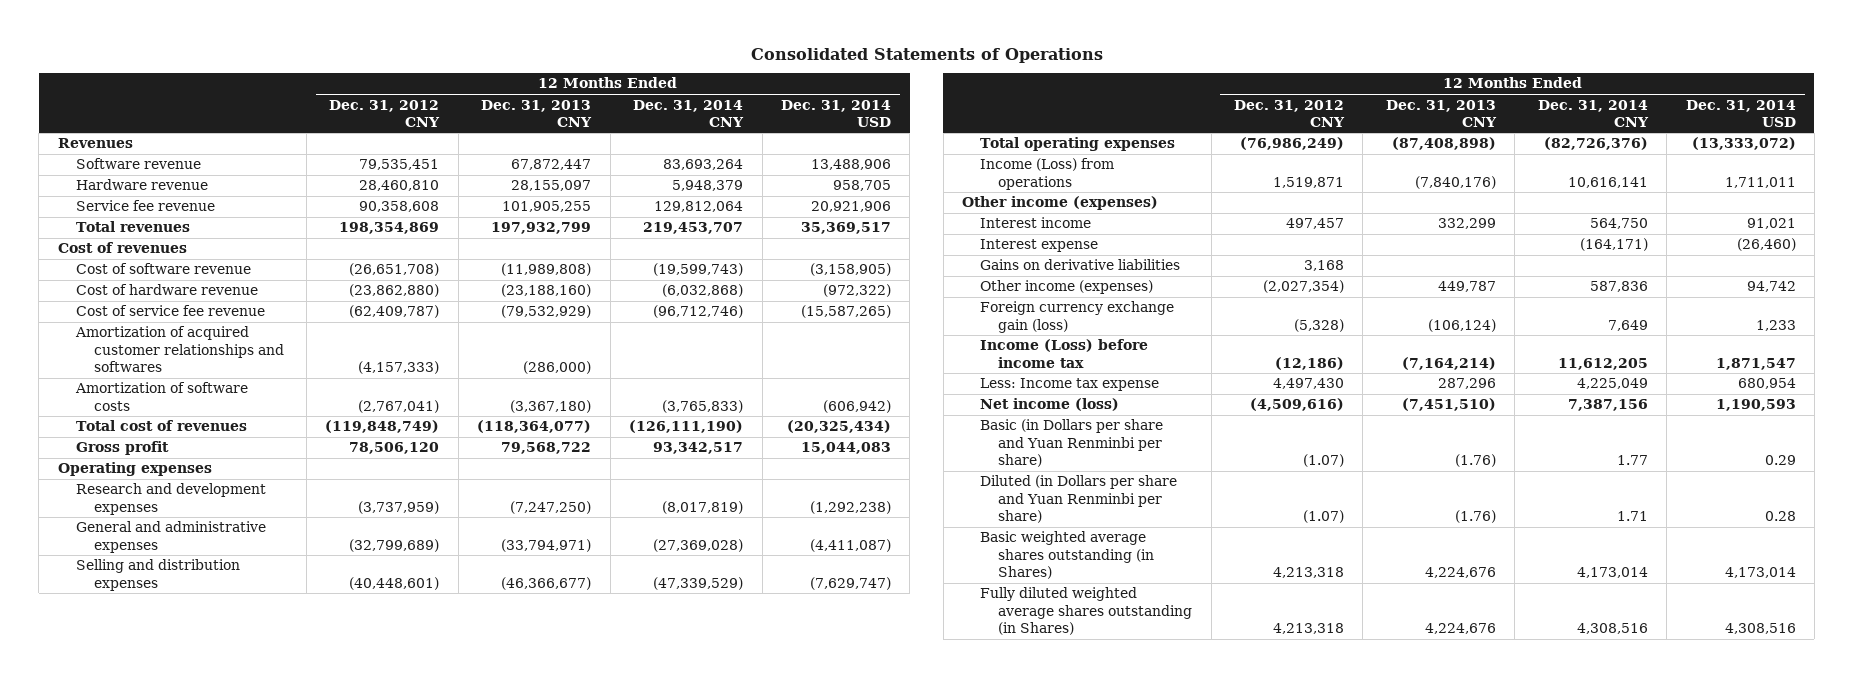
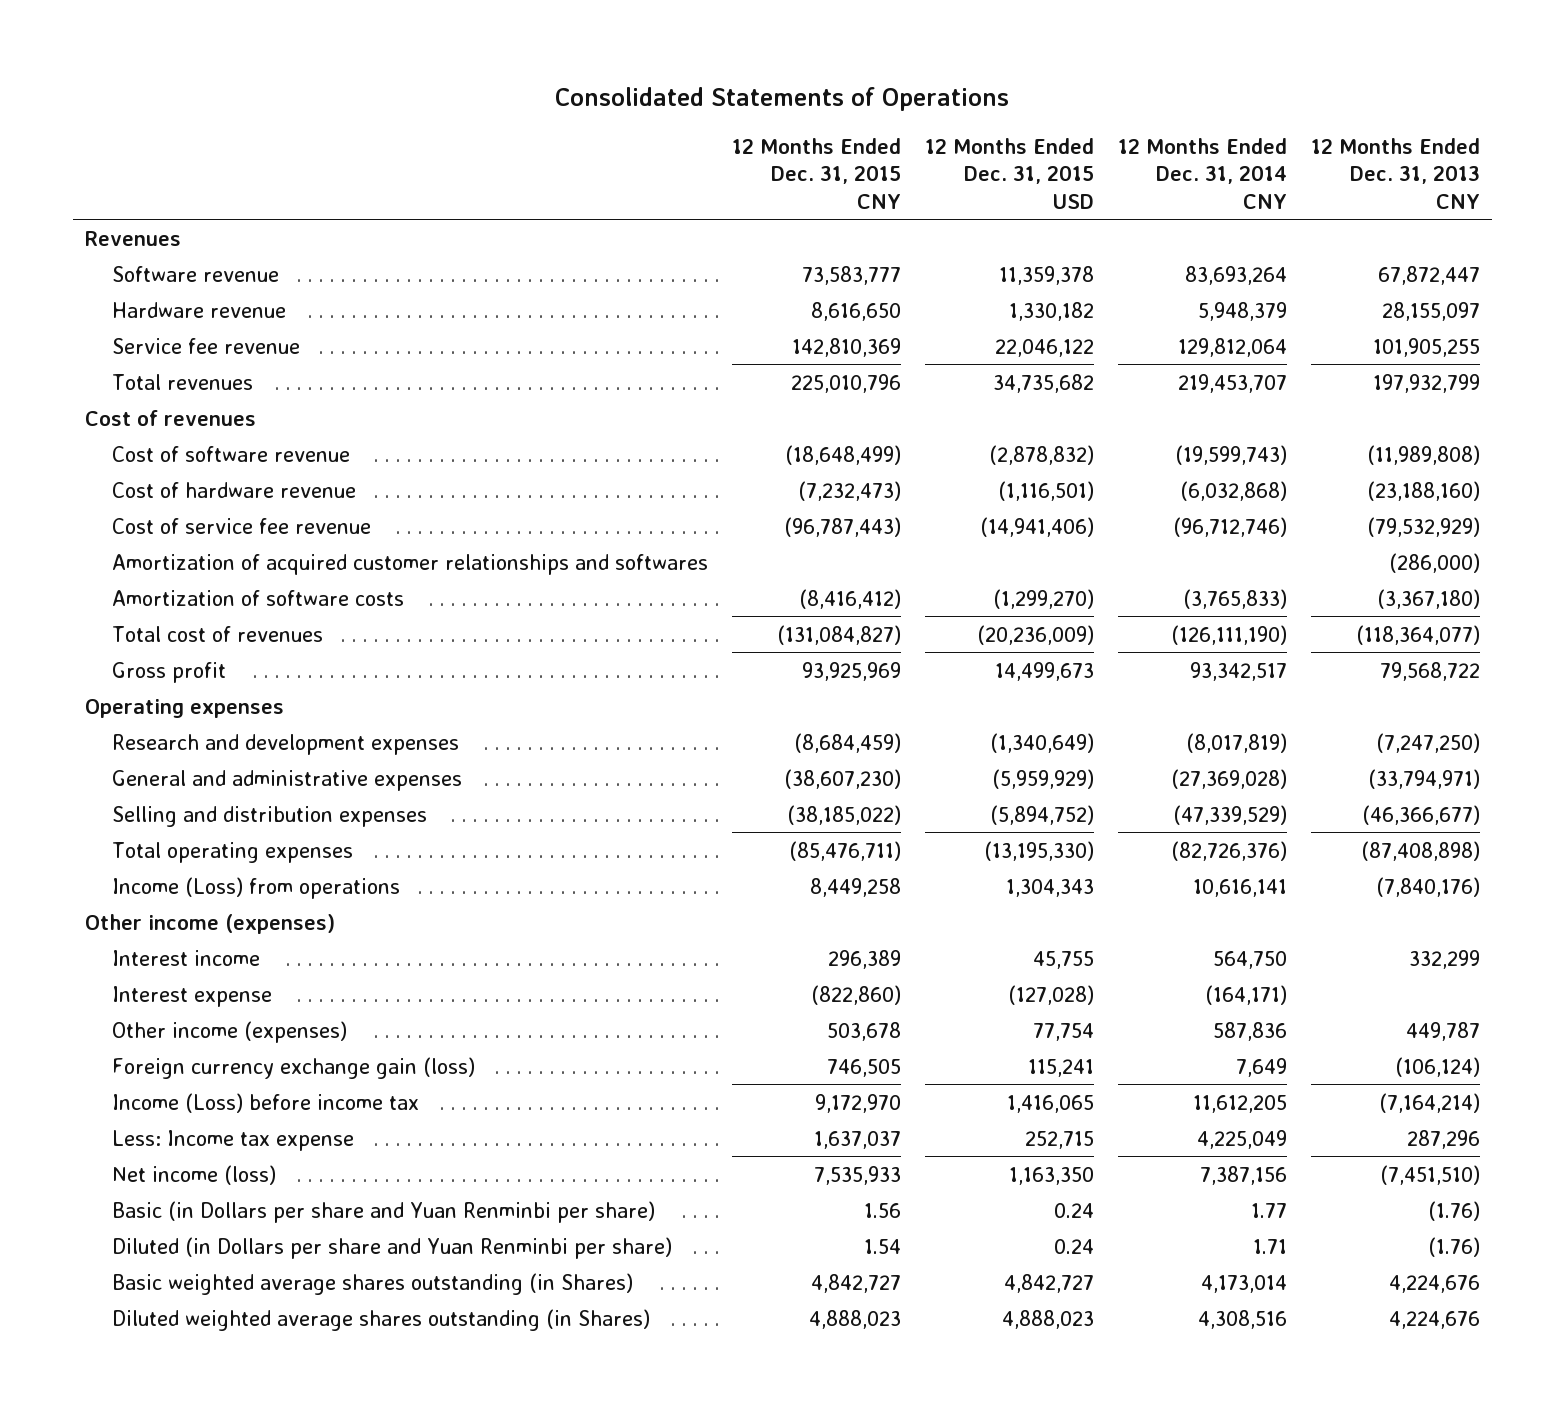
- | 12 Months Ended Dec. 31, 2012 CNY | 12 Months Ended Dec. 31, 2013 CNY | 12 Months Ended Dec. 31, 2014 CNY | 12 Months Ended Dec. 31, 2014 USD
+ | 12 Months Ended Dec. 31, 2015 CNY | 12 Months Ended Dec. 31, 2015 USD | 12 Months Ended Dec. 31, 2014 CNY | 12 Months Ended Dec. 31, 2013 CNY
- Gains on derivative liabilities | 3,168 | | |
- Fully diluted weighted average shares outstanding (in Shares) | 4,213,318 | 4,224,676 | 4,308,516 | 4,308,516
+ Diluted weighted average shares outstanding (in Shares) | 4,888,023 | 4,888,023 | 4,308,516 | 4,224,676

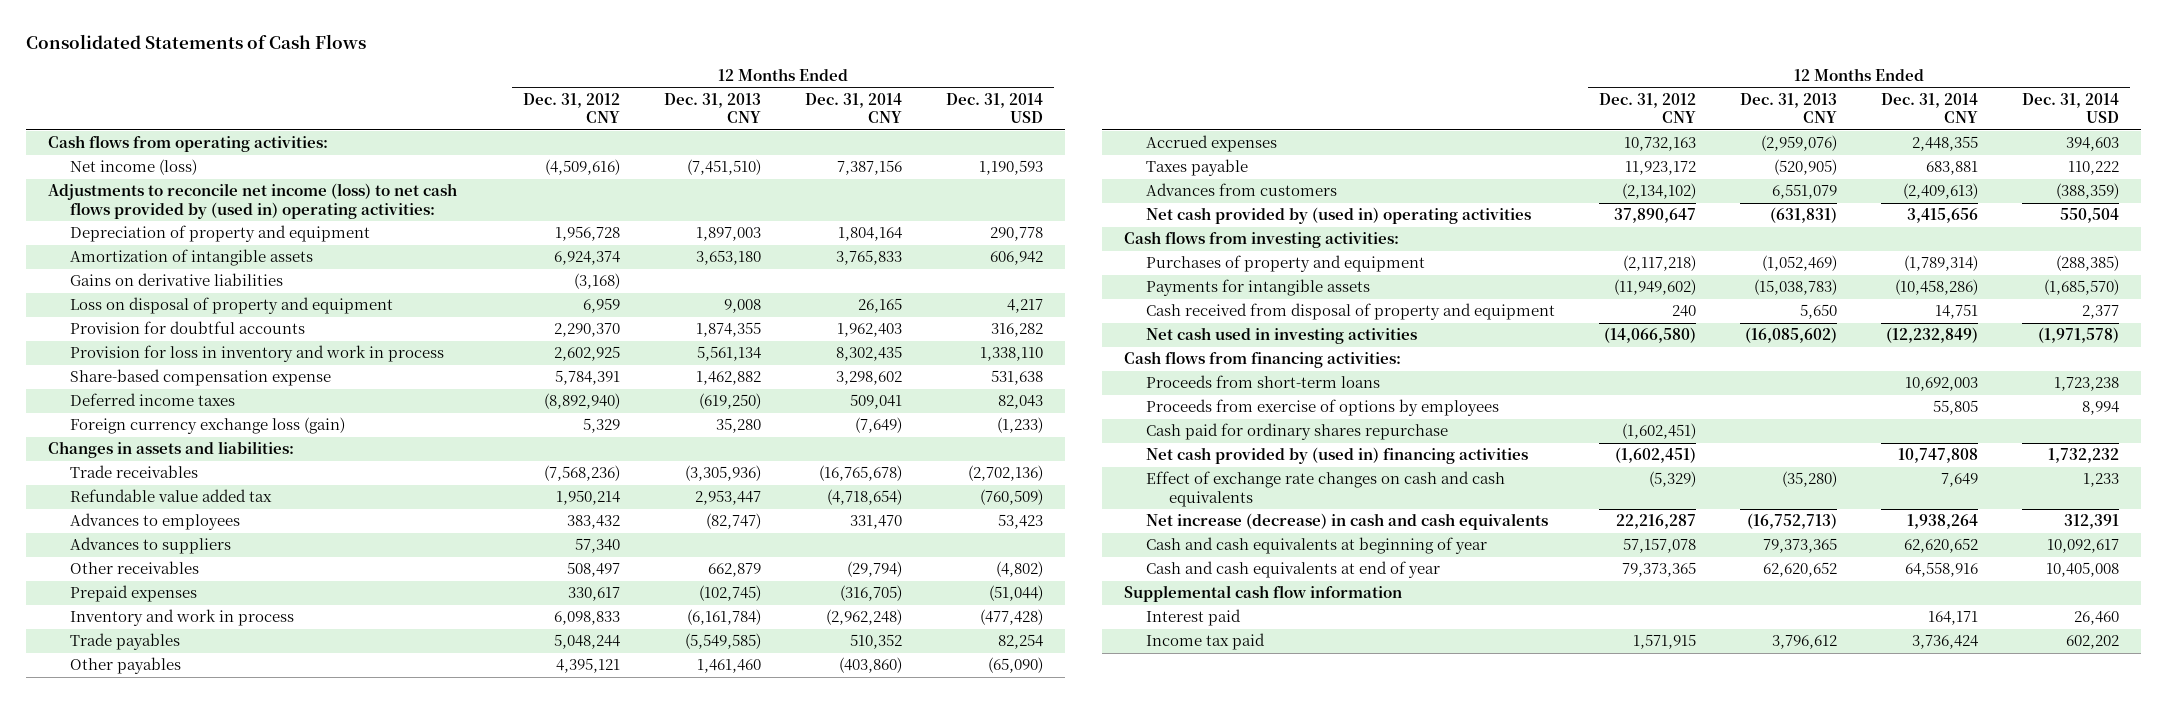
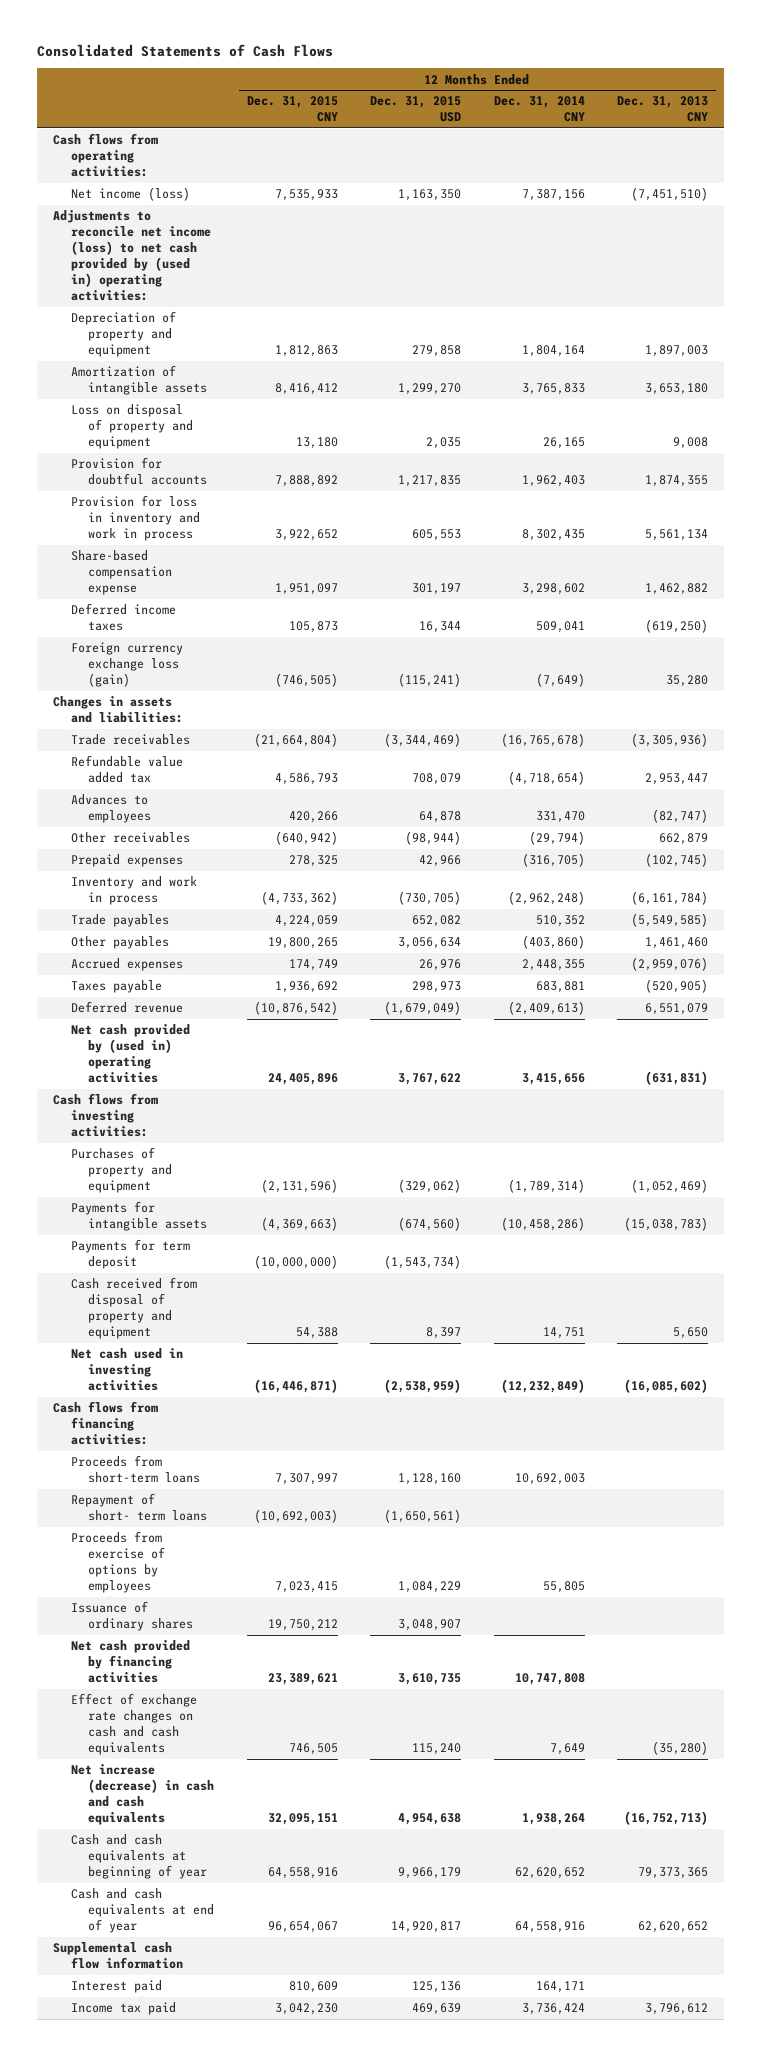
- | 12 Months Ended Dec. 31, 2012 CNY | 12 Months Ended Dec. 31, 2013 CNY | 12 Months Ended Dec. 31, 2014 CNY | 12 Months Ended Dec. 31, 2014 USD
+ | 12 Months Ended Dec. 31, 2015 CNY | 12 Months Ended Dec. 31, 2015 USD | 12 Months Ended Dec. 31, 2014 CNY | 12 Months Ended Dec. 31, 2013 CNY
- Adjustments to reconcile net income (loss) to net cash flows provided by (used in) operating activities:
+ Adjustments to reconcile net income (loss) to net cash provided by (used in) operating activities:
- Gains on derivative liabilities | (3,168) | | |
- Advances to suppliers | 57,340 | | |
- Advances from customers | (2,134,102) | 6,551,079 | (2,409,613) | (388,359)
+ Deferred revenue | (10,876,542) | (1,679,049) | (2,409,613) | 6,551,079
+ Payments for term deposit | (10,000,000) | (1,543,734) | |
+ Repayment of short- term loans | (10,692,003) | (1,650,561) | |
- Cash paid for ordinary shares repurchase | (1,602,451) | | |
- Net cash provided by (used in) financing activities | (1,602,451) | | 10,747,808 | 1,732,232
+ Issuance of ordinary shares | 19,750,212 | 3,048,907 | |
+ Net cash provided by financing activities | 23,389,621 | 3,610,735 | 10,747,808 |

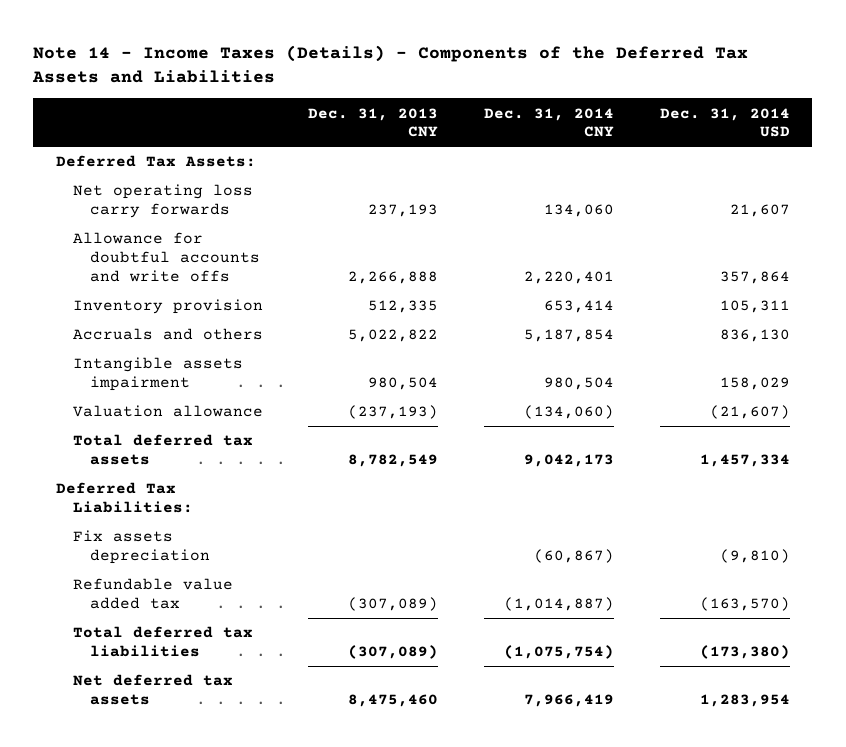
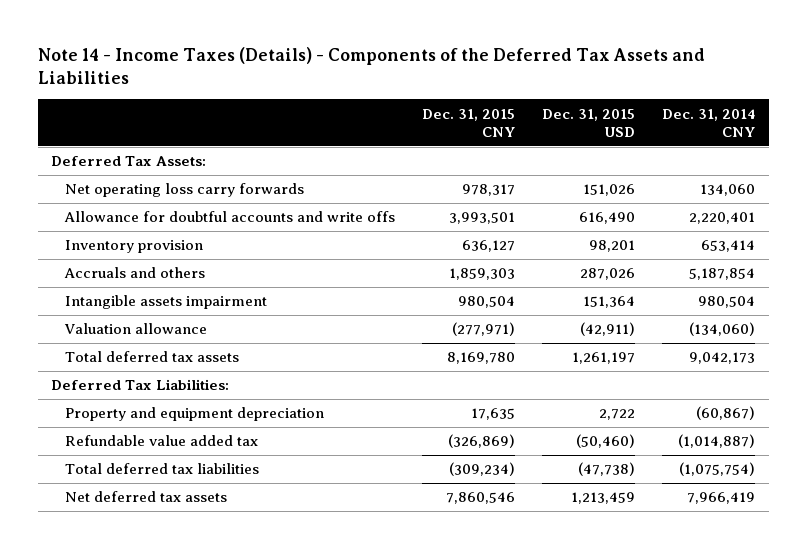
- | Dec. 31, 2013 CNY | Dec. 31, 2014 CNY | Dec. 31, 2014 USD
+ | Dec. 31, 2015 CNY | Dec. 31, 2015 USD | Dec. 31, 2014 CNY
- Fix assets depreciation | | (60,867) | (9,810)
+ Property and equipment depreciation | 17,635 | 2,722 | (60,867)

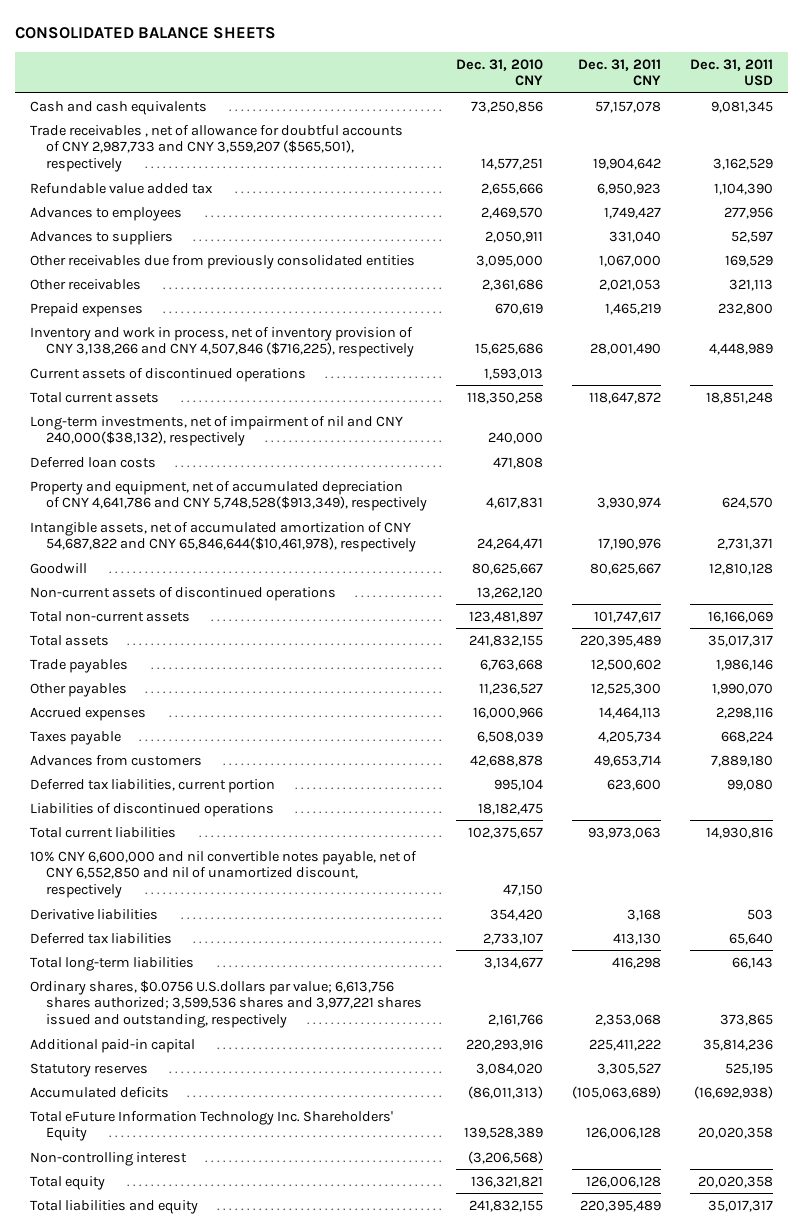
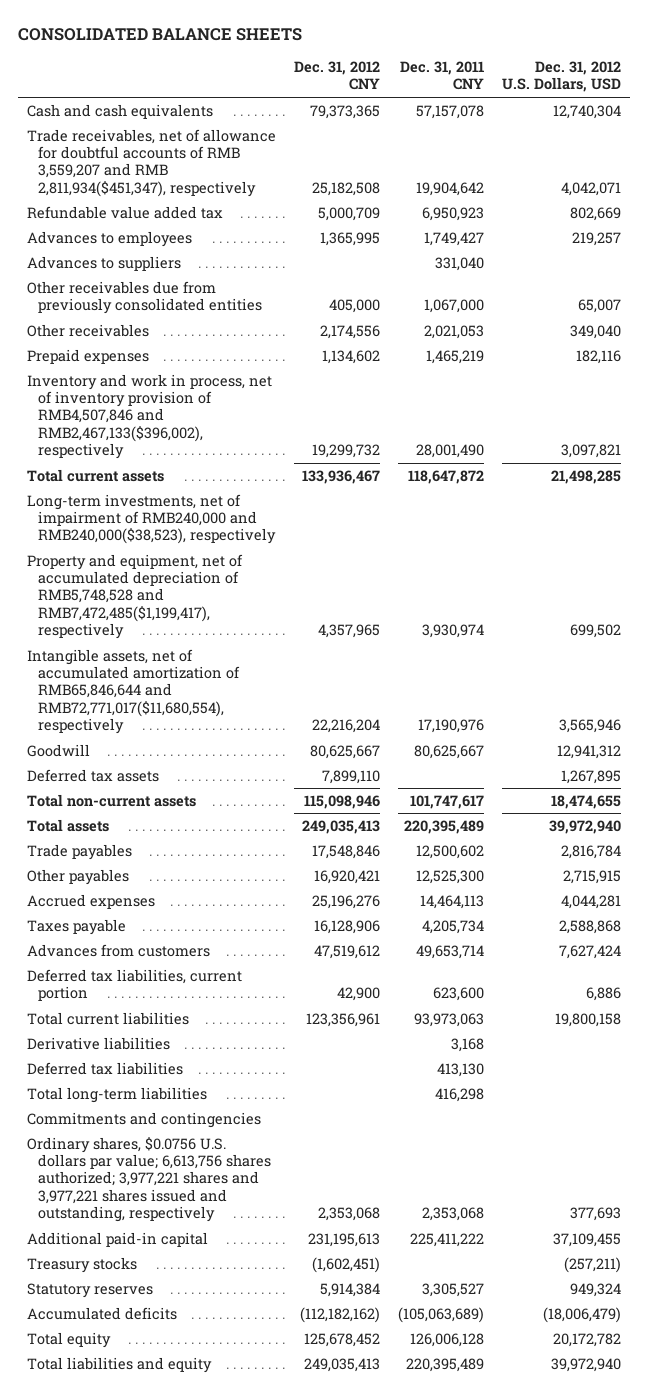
- | Dec. 31, 2010 CNY | Dec. 31, 2011 CNY | Dec. 31, 2011 USD
+ | Dec. 31, 2012 CNY | Dec. 31, 2011 CNY | Dec. 31, 2012 U.S. Dollars, USD
- Trade receivables , net of allowance for doubtful accounts of CNY 2,987,733 and CNY 3,559,207 ($565,501), respectively | 14,577,251 | 19,904,642 | 3,162,529
+ Trade receivables, net of allowance for doubtful accounts of RMB 3,559,207 and RMB 2,811,934($451,347), respectively | 25,182,508 | 19,904,642 | 4,042,071
- Inventory and work in process, net of inventory provision of CNY 3,138,266 and CNY 4,507,846 ($716,225), respectively | 15,625,686 | 28,001,490 | 4,448,989
- Current assets of discontinued operations | 1,593,013 | |
+ Inventory and work in process, net of inventory provision of RMB4,507,846 and RMB2,467,133($396,002), respectively | 19,299,732 | 28,001,490 | 3,097,821
- Long-term investments, net of impairment of nil and CNY 240,000($38,132), respectively | 240,000 | |
- Deferred loan costs | 471,808 | |
- Property and equipment, net of accumulated depreciation of CNY 4,641,786 and CNY 5,748,528($913,349), respectively | 4,617,831 | 3,930,974 | 624,570
- Intangible assets, net of accumulated amortization of CNY 54,687,822 and CNY 65,846,644($10,461,978), respectively | 24,264,471 | 17,190,976 | 2,731,371
+ Long-term investments, net of impairment of RMB240,000 and RMB240,000($38,523), respectively
+ Property and equipment, net of accumulated depreciation of RMB5,748,528 and RMB7,472,485($1,199,417), respectively | 4,357,965 | 3,930,974 | 699,502
+ Intangible assets, net of accumulated amortization of RMB65,846,644 and RMB72,771,017($11,680,554), respectively | 22,216,204 | 17,190,976 | 3,565,946
- Non-current assets of discontinued operations | 13,262,120 | |
+ Deferred tax assets | 7,899,110 | | 1,267,895
- Liabilities of discontinued operations | 18,182,475 | |
- 10% CNY 6,600,000 and nil convertible notes payable, net of CNY 6,552,850 and nil of unamortized discount, respectively | 47,150 | |
- Ordinary shares, $0.0756 U.S.dollars par value; 6,613,756 shares authorized; 3,599,536 shares and 3,977,221 shares issued and outstanding, respectively | 2,161,766 | 2,353,068 | 373,865
+ Commitments and contingencies
+ Ordinary shares, $0.0756 U.S. dollars par value; 6,613,756 shares authorized; 3,977,221 shares and 3,977,221 shares issued and outstanding, respectively | 2,353,068 | 2,353,068 | 377,693
+ Treasury stocks | (1,602,451) | | (257,211)
- Total eFuture Information Technology Inc. Shareholders' Equity | 139,528,389 | 126,006,128 | 20,020,358
- Non-controlling interest | (3,206,568) | |

